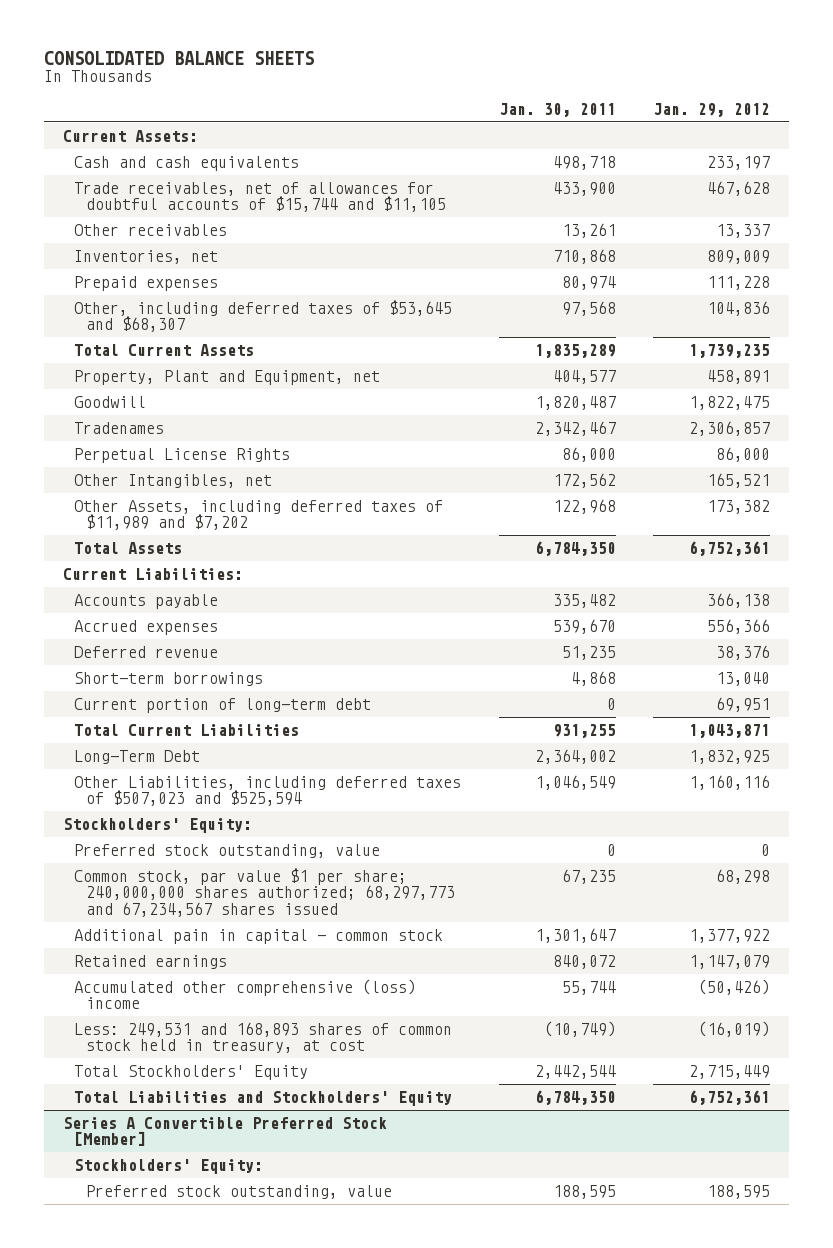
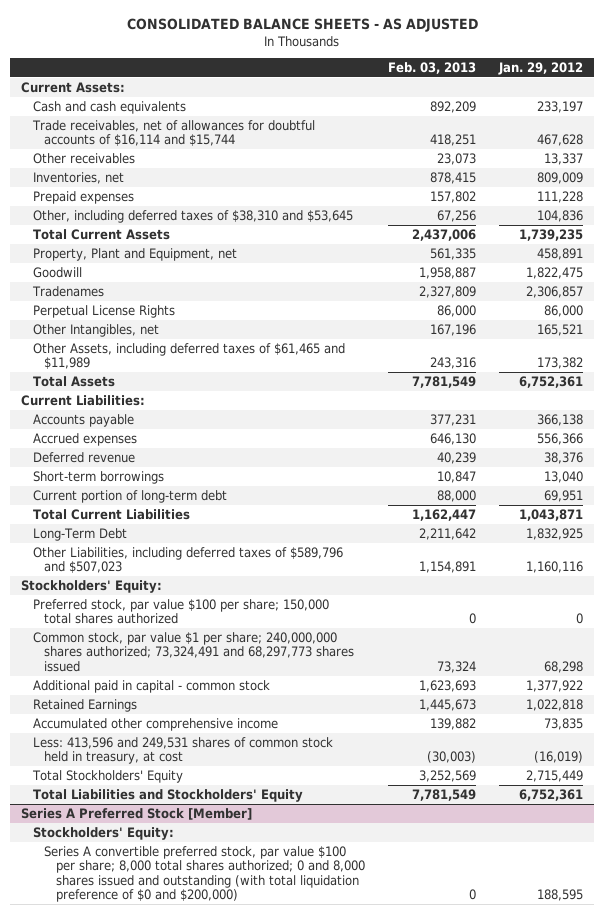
- CONSOLIDATED BALANCE SHEETS
+ CONSOLIDATED BALANCE SHEETS - AS ADJUSTED
- | Jan. 30, 2011 | Jan. 29, 2012
+ | Feb. 03, 2013 | Jan. 29, 2012
- Trade receivables, net of allowances for doubtful accounts of $15,744 and $11,105 | 433,900 | 467,628
+ Trade receivables, net of allowances for doubtful accounts of $16,114 and $15,744 | 418,251 | 467,628
- Other, including deferred taxes of $53,645 and $68,307 | 97,568 | 104,836
+ Other, including deferred taxes of $38,310 and $53,645 | 67,256 | 104,836
- Other Assets, including deferred taxes of $11,989 and $7,202 | 122,968 | 173,382
+ Other Assets, including deferred taxes of $61,465 and $11,989 | 243,316 | 173,382
- Other Liabilities, including deferred taxes of $507,023 and $525,594 | 1,046,549 | 1,160,116
+ Other Liabilities, including deferred taxes of $589,796 and $507,023 | 1,154,891 | 1,160,116
- Preferred stock outstanding, value | 0 | 0
- Common stock, par value $1 per share; 240,000,000 shares authorized; 68,297,773 and 67,234,567 shares issued | 67,235 | 68,298
- Additional pain in capital - common stock | 1,301,647 | 1,377,922
- Retained earnings | 840,072 | 1,147,079
- Accumulated other comprehensive (loss) income | 55,744 | (50,426)
- Less: 249,531 and 168,893 shares of common stock held in treasury, at cost | (10,749) | (16,019)
+ Preferred stock, par value $100 per share; 150,000 total shares authorized | 0 | 0
+ Common stock, par value $1 per share; 240,000,000 shares authorized; 73,324,491 and 68,297,773 shares issued | 73,324 | 68,298
+ Additional paid in capital - common stock | 1,623,693 | 1,377,922
+ Retained Earnings | 1,445,673 | 1,022,818
+ Accumulated other comprehensive income | 139,882 | 73,835
+ Less: 413,596 and 249,531 shares of common stock held in treasury, at cost | (30,003) | (16,019)
- Series A Convertible Preferred Stock [Member]
+ Series A Preferred Stock [Member]
- Preferred stock outstanding, value | 188,595 | 188,595
+ Series A convertible preferred stock, par value $100 per share; 8,000 total shares authorized; 0 and 8,000 shares issued and outstanding (with total liquidation preference of $0 and $200,000) | 0 | 188,595

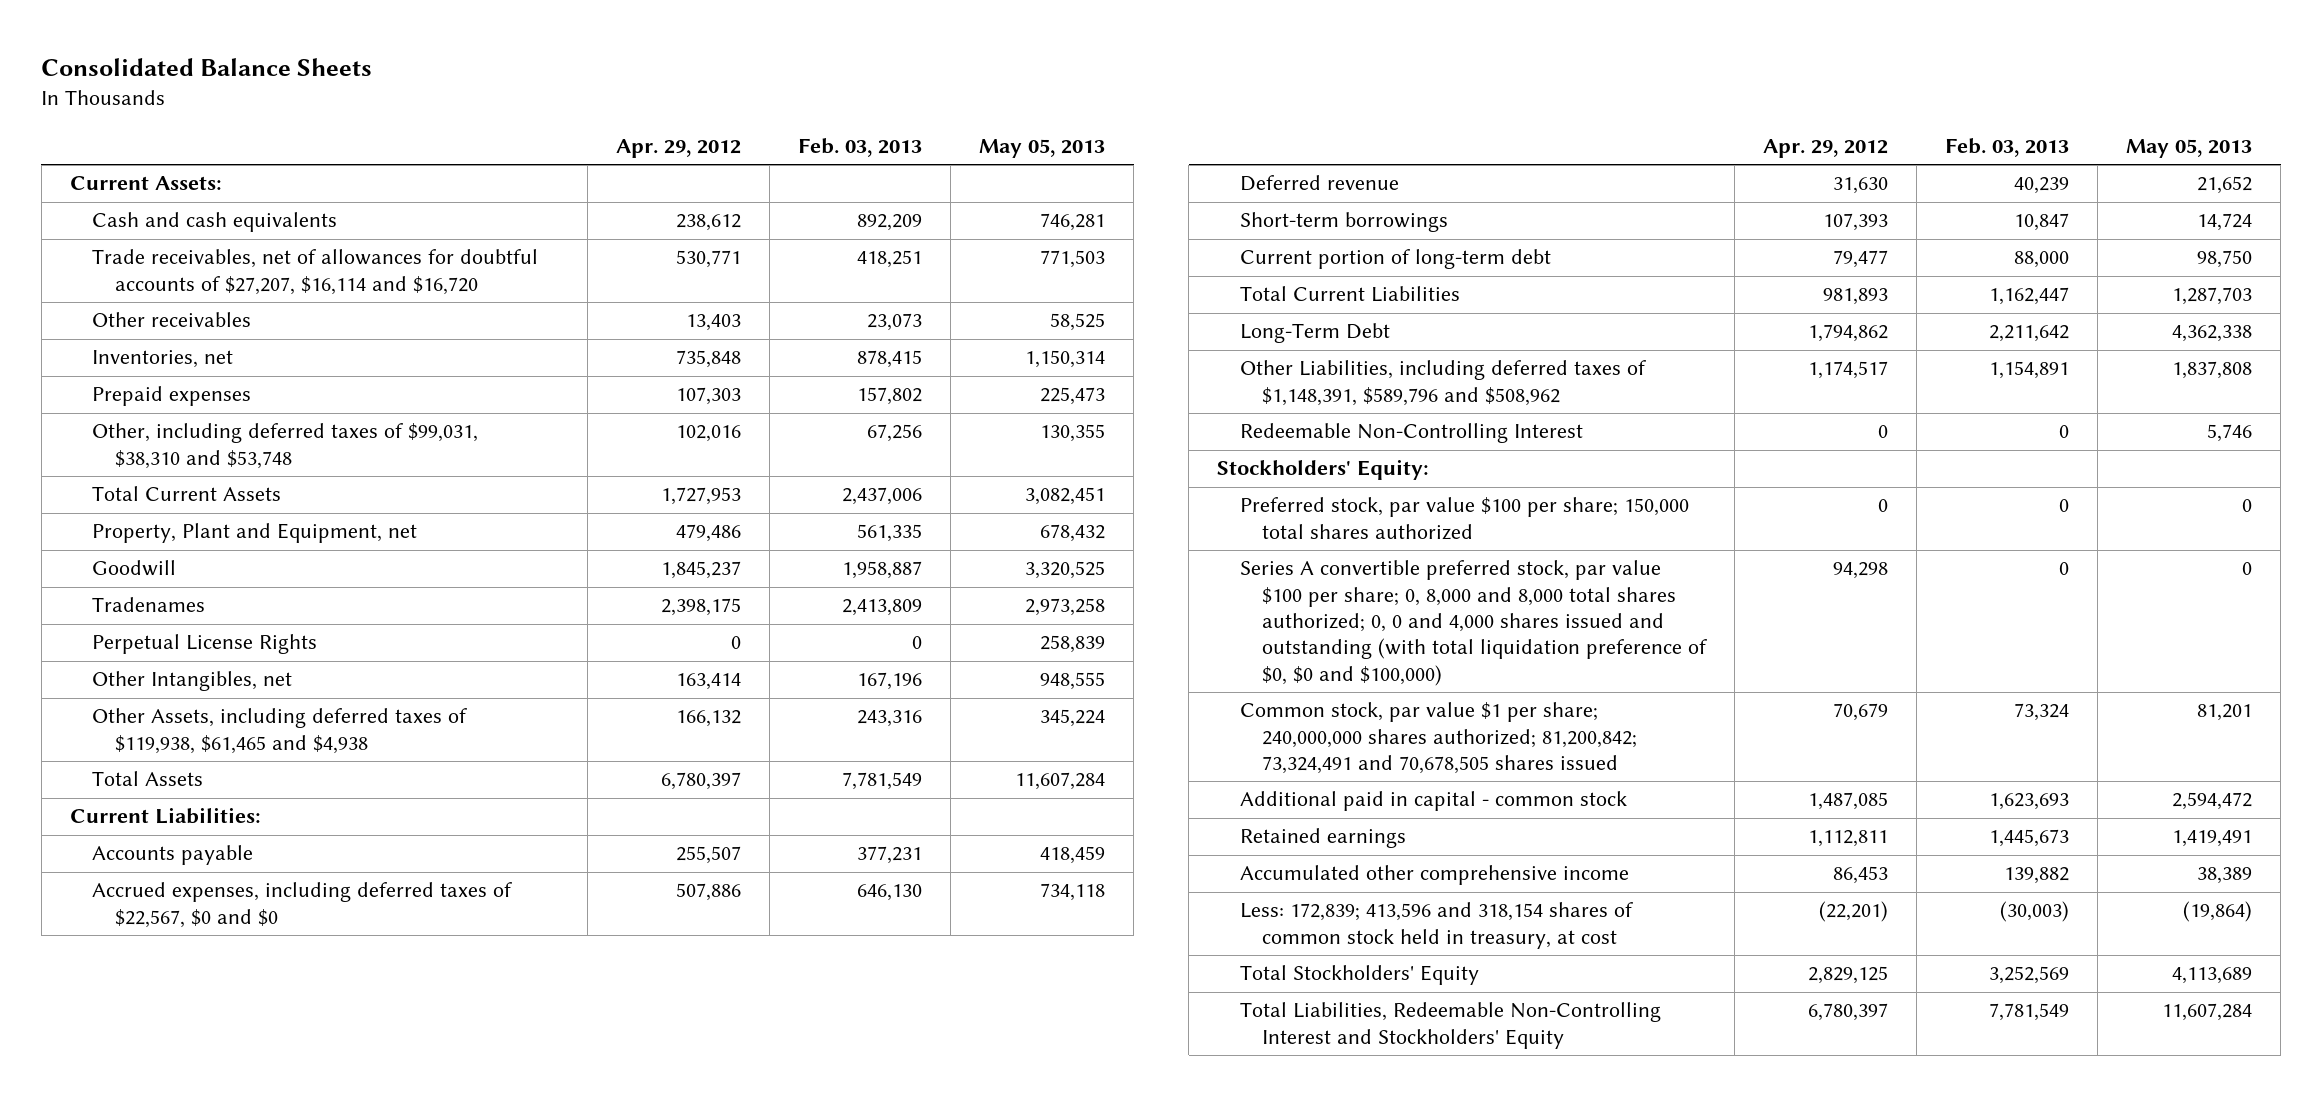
- CONSOLIDATED BALANCE SHEETS - AS ADJUSTED
+ Consolidated Balance Sheets
- | Feb. 03, 2013 | Jan. 29, 2012
+ | Apr. 29, 2012 | Feb. 03, 2013 | May 05, 2013
- Trade receivables, net of allowances for doubtful accounts of $16,114 and $15,744 | 418,251 | 467,628
+ Trade receivables, net of allowances for doubtful accounts of $27,207, $16,114 and $16,720 | 530,771 | 418,251 | 771,503
- Other, including deferred taxes of $38,310 and $53,645 | 67,256 | 104,836
+ Other, including deferred taxes of $99,031, $38,310 and $53,748 | 102,016 | 67,256 | 130,355
- Tradenames | 2,327,809 | 2,306,857
- Perpetual License Rights | 86,000 | 86,000
+ Tradenames | 2,398,175 | 2,413,809 | 2,973,258
+ Perpetual License Rights | 0 | 0 | 258,839
- Other Assets, including deferred taxes of $61,465 and $11,989 | 243,316 | 173,382
+ Other Assets, including deferred taxes of $119,938, $61,465 and $4,938 | 166,132 | 243,316 | 345,224
- Accrued expenses | 646,130 | 556,366
+ Accrued expenses, including deferred taxes of $22,567, $0 and $0 | 507,886 | 646,130 | 734,118
- Other Liabilities, including deferred taxes of $589,796 and $507,023 | 1,154,891 | 1,160,116
+ Other Liabilities, including deferred taxes of $1,148,391, $589,796 and $508,962 | 1,174,517 | 1,154,891 | 1,837,808
+ Redeemable Non-Controlling Interest | 0 | 0 | 5,746
- Common stock, par value $1 per share; 240,000,000 shares authorized; 73,324,491 and 68,297,773 shares issued | 73,324 | 68,298
+ Series A convertible preferred stock, par value $100 per share; 0, 8,000 and 8,000 total shares authorized; 0, 0 and 4,000 shares issued and outstanding (with total liquidation preference of $0, $0 and $100,000) | 94,298 | 0 | 0
+ Common stock, par value $1 per share; 240,000,000 shares authorized; 81,200,842; 73,324,491 and 70,678,505 shares issued | 70,679 | 73,324 | 81,201
- Retained Earnings | 1,445,673 | 1,022,818
+ Retained earnings | 1,112,811 | 1,445,673 | 1,419,491
- Less: 413,596 and 249,531 shares of common stock held in treasury, at cost | (30,003) | (16,019)
+ Less: 172,839; 413,596 and 318,154 shares of common stock held in treasury, at cost | (22,201) | (30,003) | (19,864)
- Total Liabilities and Stockholders' Equity | 7,781,549 | 6,752,361
- Series A Preferred Stock [Member]
- Stockholders' Equity:
- Series A convertible preferred stock, par value $100 per share; 8,000 total shares authorized; 0 and 8,000 shares issued and outstanding (with total liquidation preference of $0 and $200,000) | 0 | 188,595
+ Total Liabilities, Redeemable Non-Controlling Interest and Stockholders' Equity | 6,780,397 | 7,781,549 | 11,607,284

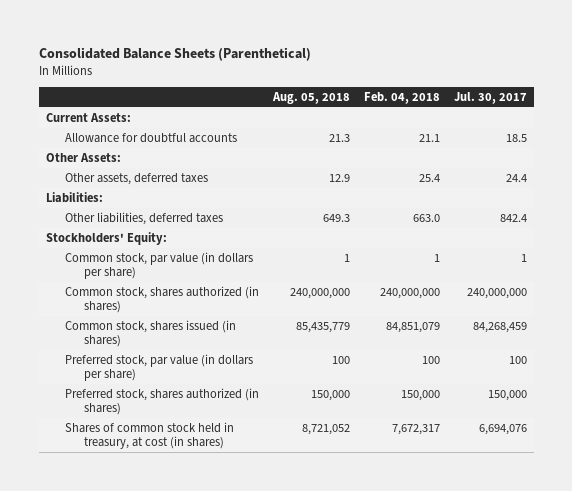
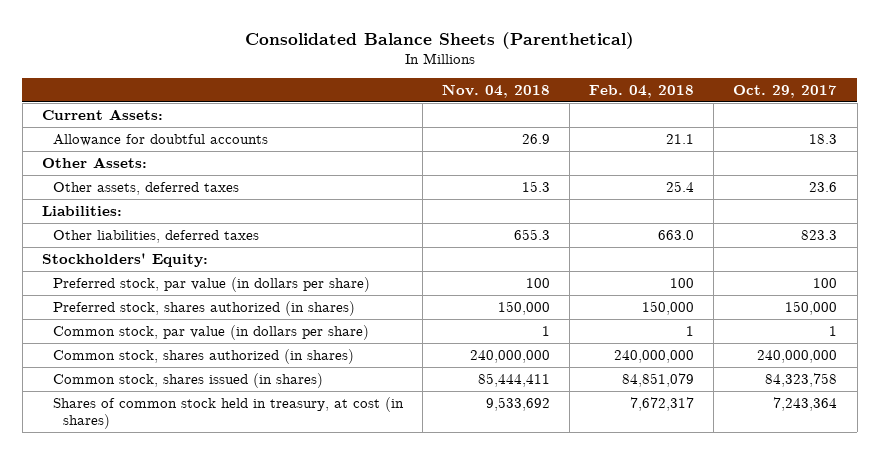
- | Aug. 05, 2018 | Feb. 04, 2018 | Jul. 30, 2017
+ | Nov. 04, 2018 | Feb. 04, 2018 | Oct. 29, 2017
moved up: Preferred stock, par value (in dollars per share) | 100 | 100 | 100
moved up: Preferred stock, shares authorized (in shares) | 150,000 | 150,000 | 150,000

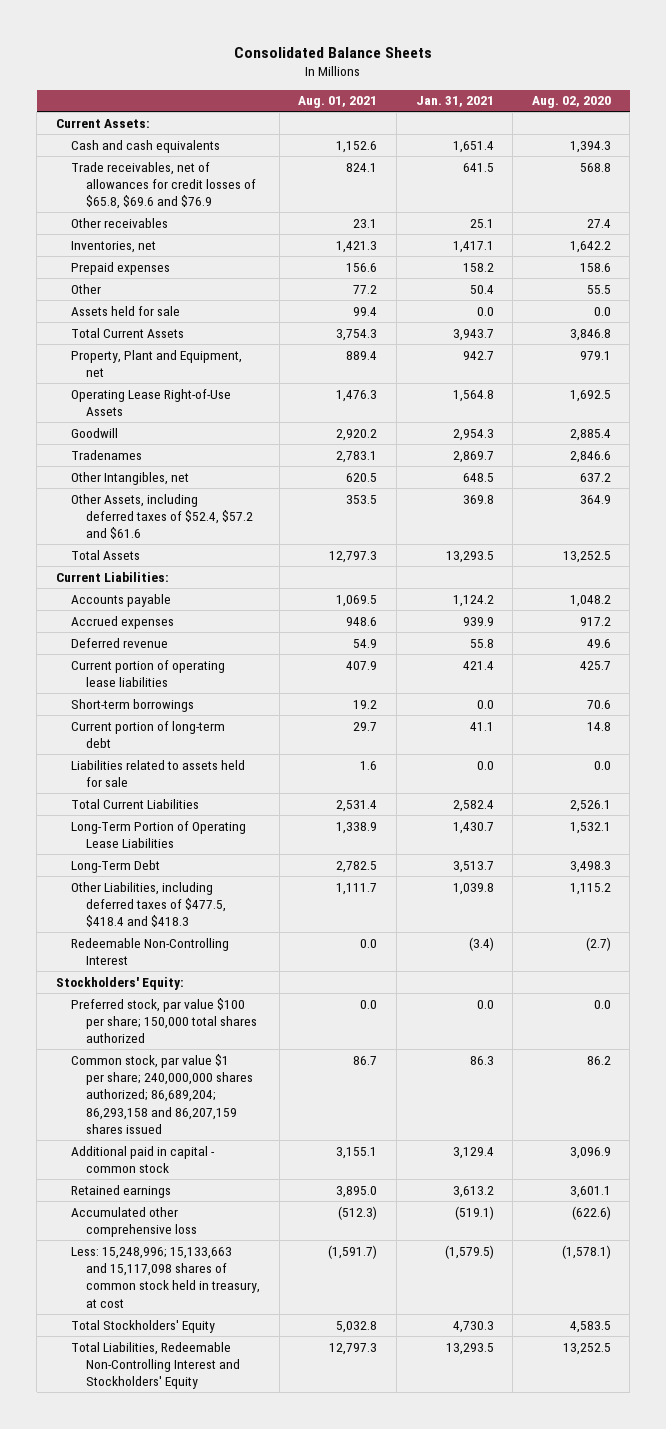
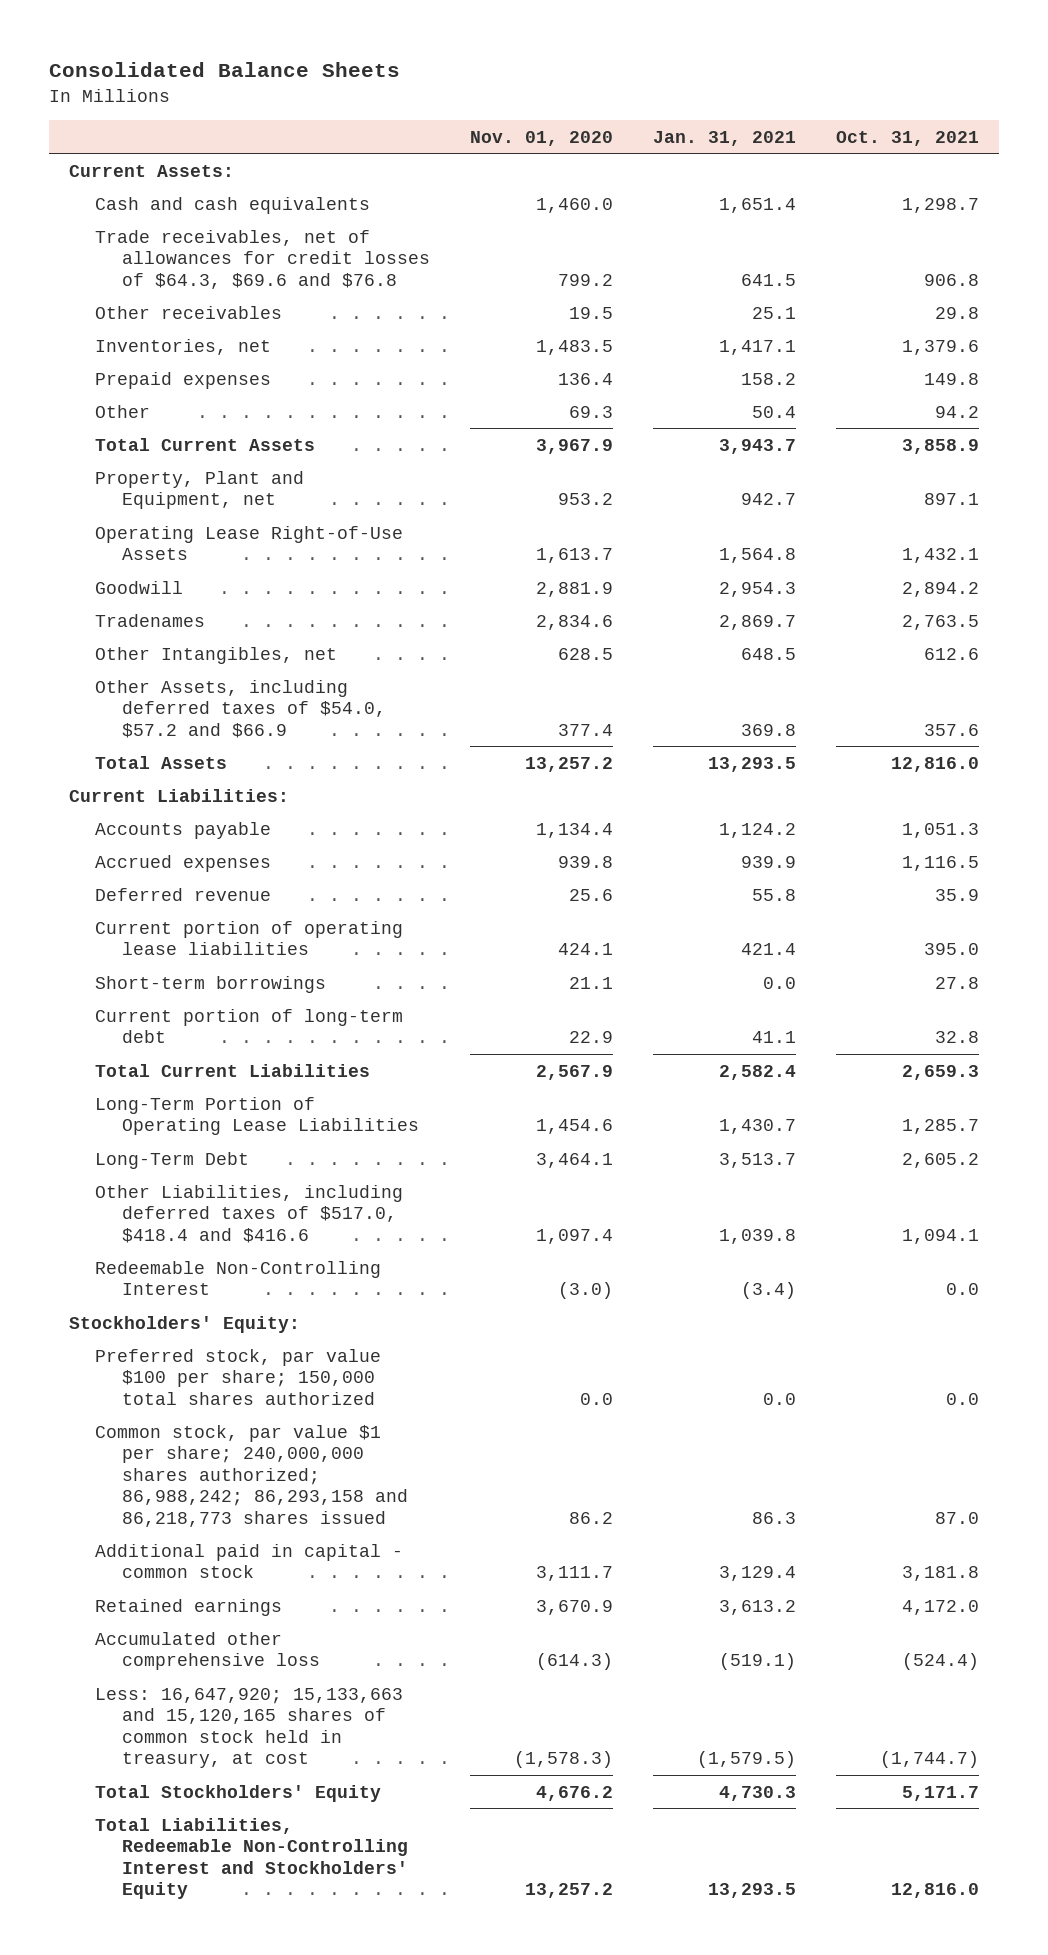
- | Aug. 01, 2021 | Jan. 31, 2021 | Aug. 02, 2020
+ | Nov. 01, 2020 | Jan. 31, 2021 | Oct. 31, 2021
- Trade receivables, net of allowances for credit losses of $65.8, $69.6 and $76.9 | 824.1 | 641.5 | 568.8
+ Trade receivables, net of allowances for credit losses of $64.3, $69.6 and $76.8 | 799.2 | 641.5 | 906.8
- Assets held for sale | 99.4 | 0.0 | 0.0
- Other Assets, including deferred taxes of $52.4, $57.2 and $61.6 | 353.5 | 369.8 | 364.9
+ Other Assets, including deferred taxes of $54.0, $57.2 and $66.9 | 377.4 | 369.8 | 357.6
- Liabilities related to assets held for sale | 1.6 | 0.0 | 0.0
- Other Liabilities, including deferred taxes of $477.5, $418.4 and $418.3 | 1,111.7 | 1,039.8 | 1,115.2
+ Other Liabilities, including deferred taxes of $517.0, $418.4 and $416.6 | 1,097.4 | 1,039.8 | 1,094.1
- Common stock, par value $1 per share; 240,000,000 shares authorized; 86,689,204; 86,293,158 and 86,207,159 shares issued | 86.7 | 86.3 | 86.2
+ Common stock, par value $1 per share; 240,000,000 shares authorized; 86,988,242; 86,293,158 and 86,218,773 shares issued | 86.2 | 86.3 | 87.0
- Less: 15,248,996; 15,133,663 and 15,117,098 shares of common stock held in treasury, at cost | (1,591.7) | (1,579.5) | (1,578.1)
+ Less: 16,647,920; 15,133,663 and 15,120,165 shares of common stock held in treasury, at cost | (1,578.3) | (1,579.5) | (1,744.7)

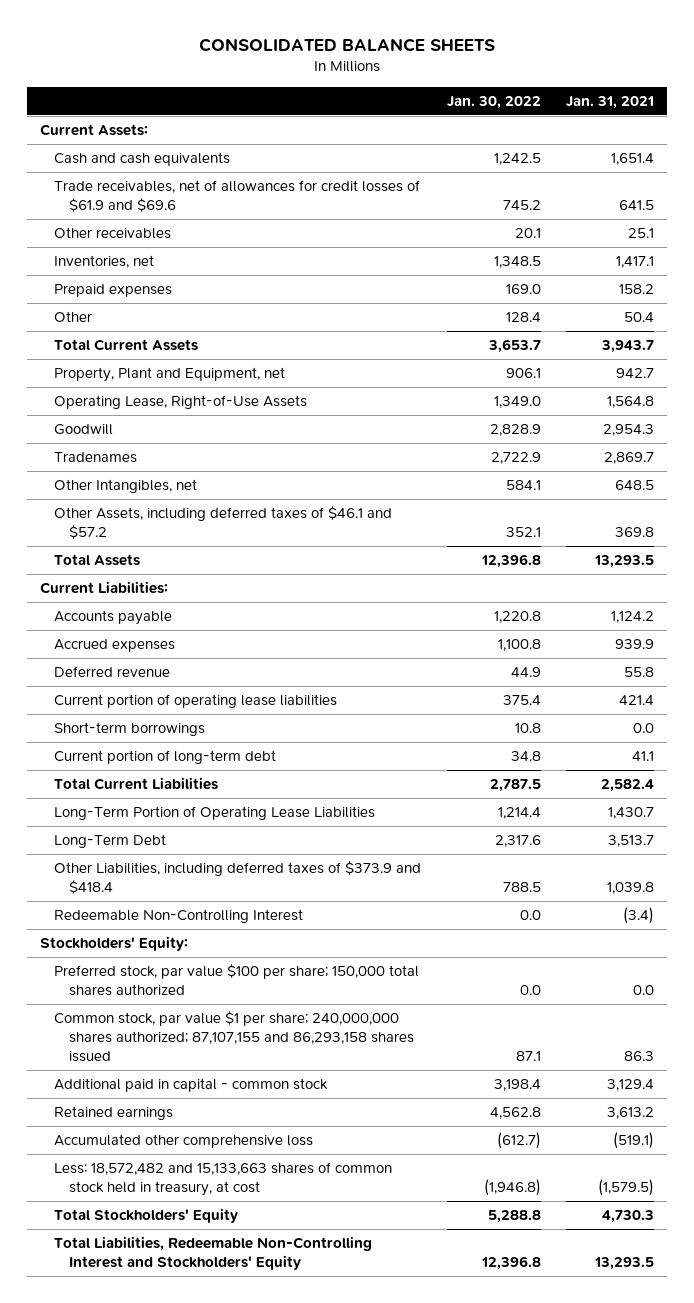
- Consolidated Balance Sheets
+ CONSOLIDATED BALANCE SHEETS
- | Nov. 01, 2020 | Jan. 31, 2021 | Oct. 31, 2021
+ | Jan. 30, 2022 | Jan. 31, 2021
- Trade receivables, net of allowances for credit losses of $64.3, $69.6 and $76.8 | 799.2 | 641.5 | 906.8
+ Trade receivables, net of allowances for credit losses of $61.9 and $69.6 | 745.2 | 641.5
- Operating Lease Right-of-Use Assets | 1,613.7 | 1,564.8 | 1,432.1
+ Operating Lease, Right-of-Use Assets | 1,349.0 | 1,564.8
- Other Assets, including deferred taxes of $54.0, $57.2 and $66.9 | 377.4 | 369.8 | 357.6
+ Other Assets, including deferred taxes of $46.1 and $57.2 | 352.1 | 369.8
- Other Liabilities, including deferred taxes of $517.0, $418.4 and $416.6 | 1,097.4 | 1,039.8 | 1,094.1
+ Other Liabilities, including deferred taxes of $373.9 and $418.4 | 788.5 | 1,039.8
- Common stock, par value $1 per share; 240,000,000 shares authorized; 86,988,242; 86,293,158 and 86,218,773 shares issued | 86.2 | 86.3 | 87.0
+ Common stock, par value $1 per share; 240,000,000 shares authorized; 87,107,155 and 86,293,158 shares issued | 87.1 | 86.3
- Less: 16,647,920; 15,133,663 and 15,120,165 shares of common stock held in treasury, at cost | (1,578.3) | (1,579.5) | (1,744.7)
+ Less: 18,572,482 and 15,133,663 shares of common stock held in treasury, at cost | (1,946.8) | (1,579.5)

